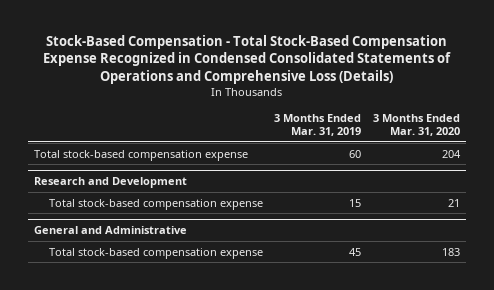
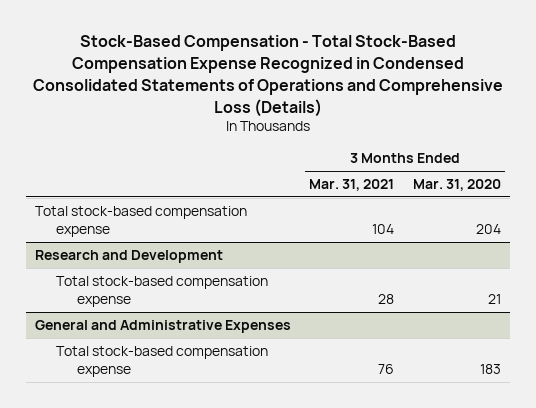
- | 3 Months Ended Mar. 31, 2019 | 3 Months Ended Mar. 31, 2020
+ | 3 Months Ended Mar. 31, 2021 | 3 Months Ended Mar. 31, 2020
- General and Administrative
+ General and Administrative Expenses

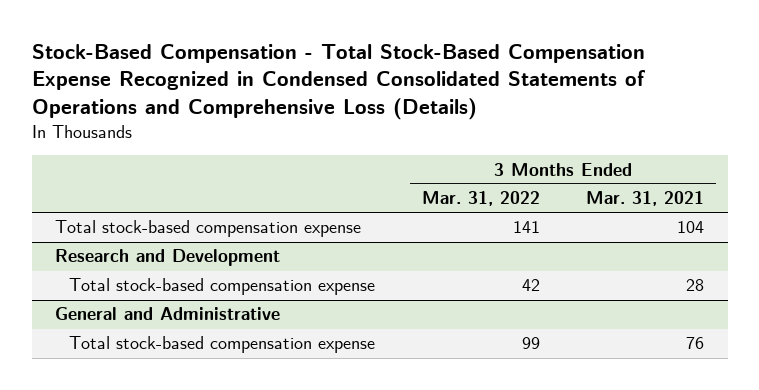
- | 3 Months Ended Mar. 31, 2021 | 3 Months Ended Mar. 31, 2020
+ | 3 Months Ended Mar. 31, 2022 | 3 Months Ended Mar. 31, 2021
- General and Administrative Expenses
+ General and Administrative

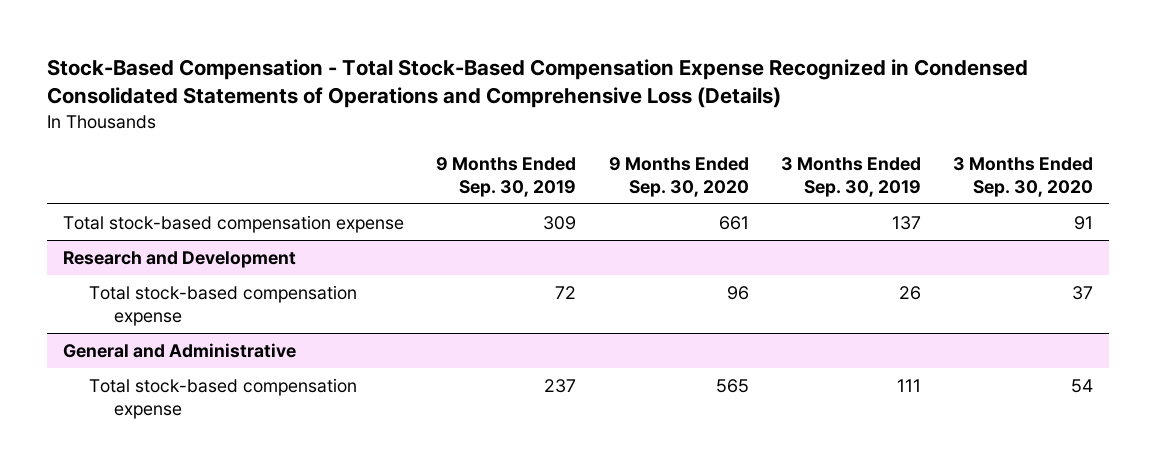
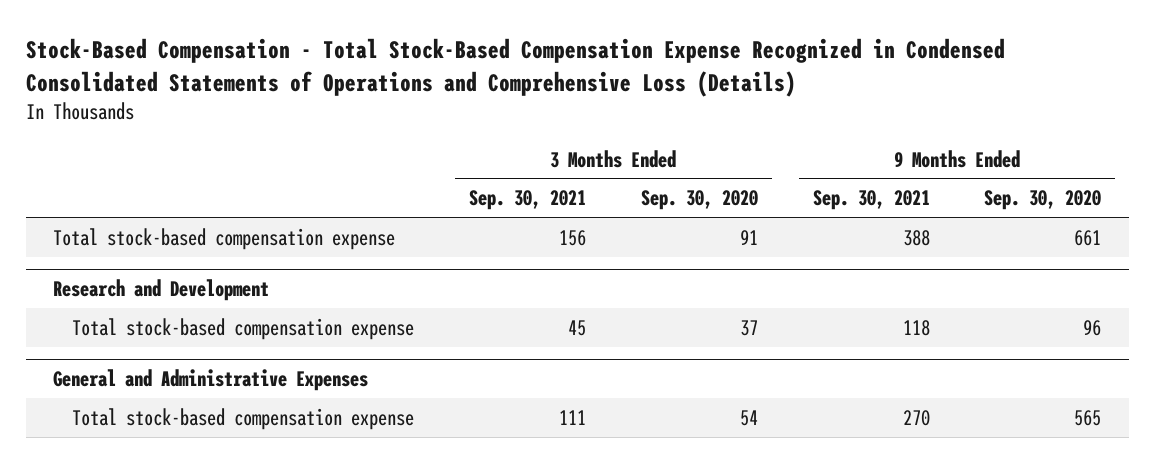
- | 9 Months Ended Sep. 30, 2019 | 9 Months Ended Sep. 30, 2020 | 3 Months Ended Sep. 30, 2019 | 3 Months Ended Sep. 30, 2020
+ | 3 Months Ended Sep. 30, 2021 | 3 Months Ended Sep. 30, 2020 | 9 Months Ended Sep. 30, 2021 | 9 Months Ended Sep. 30, 2020
- General and Administrative
+ General and Administrative Expenses

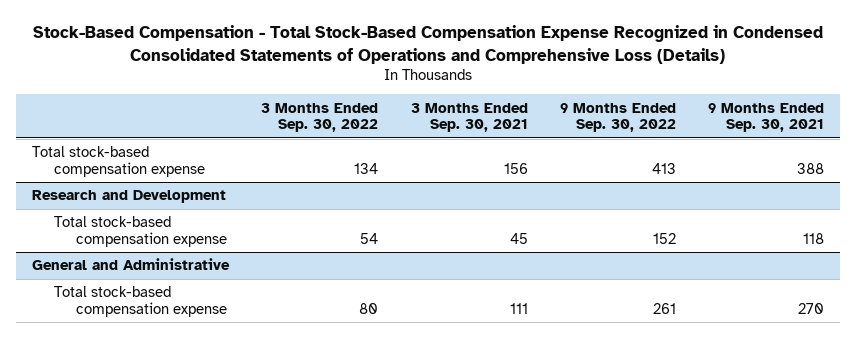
- | 3 Months Ended Sep. 30, 2021 | 3 Months Ended Sep. 30, 2020 | 9 Months Ended Sep. 30, 2021 | 9 Months Ended Sep. 30, 2020
+ | 3 Months Ended Sep. 30, 2022 | 3 Months Ended Sep. 30, 2021 | 9 Months Ended Sep. 30, 2022 | 9 Months Ended Sep. 30, 2021
- General and Administrative Expenses
+ General and Administrative

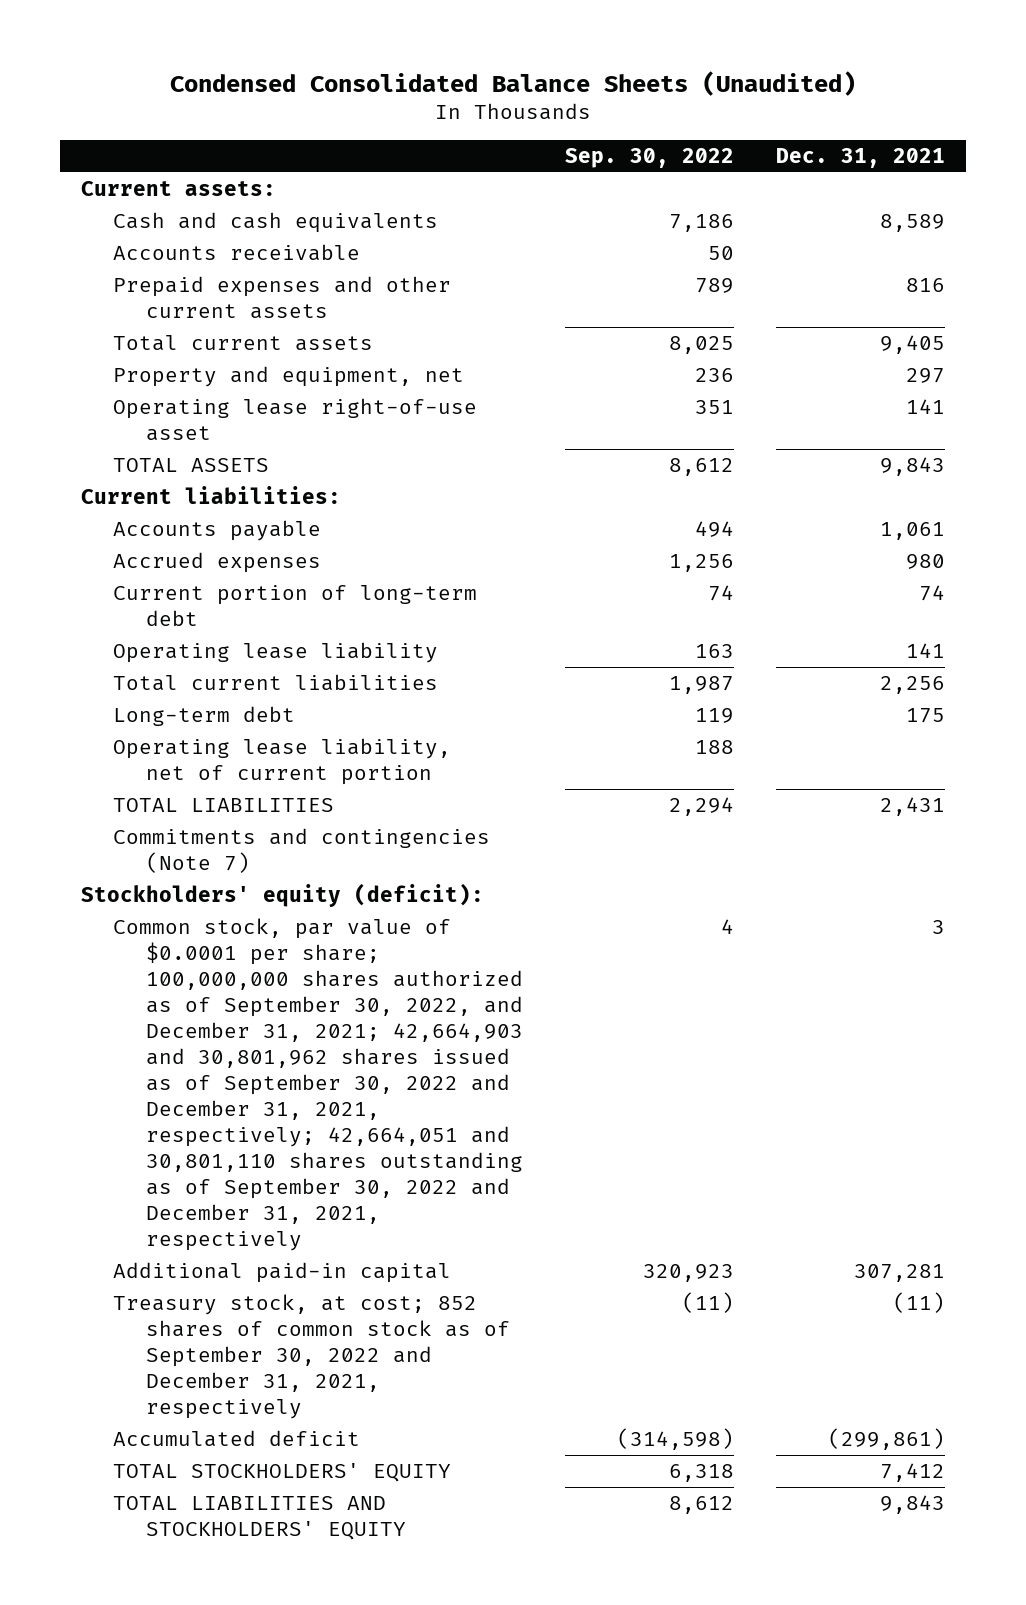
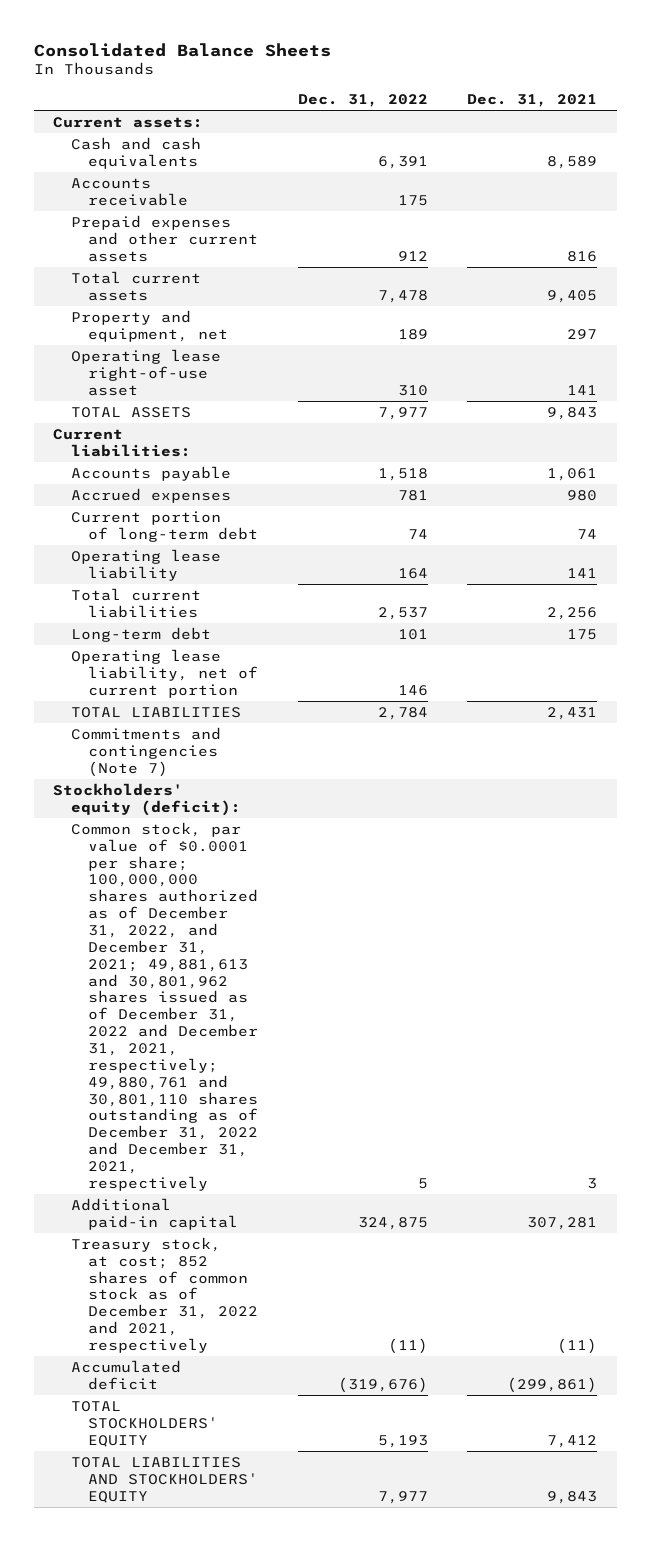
- Condensed Consolidated Balance Sheets (Unaudited)
+ Consolidated Balance Sheets
- | Sep. 30, 2022 | Dec. 31, 2021
+ | Dec. 31, 2022 | Dec. 31, 2021
- Common stock, par value of $0.0001 per share; 100,000,000 shares authorized as of September 30, 2022, and December 31, 2021; 42,664,903 and 30,801,962 shares issued as of September 30, 2022 and December 31, 2021, respectively; 42,664,051 and 30,801,110 shares outstanding as of September 30, 2022 and December 31, 2021, respectively | 4 | 3
+ Common stock, par value of $0.0001 per share; 100,000,000 shares authorized as of December 31, 2022, and December 31, 2021; 49,881,613 and 30,801,962 shares issued as of December 31, 2022 and December 31, 2021, respectively; 49,880,761 and 30,801,110 shares outstanding as of December 31, 2022 and December 31, 2021, respectively | 5 | 3
- Treasury stock, at cost; 852 shares of common stock as of September 30, 2022 and December 31, 2021, respectively | (11) | (11)
+ Treasury stock, at cost; 852 shares of common stock as of December 31, 2022 and 2021, respectively | (11) | (11)

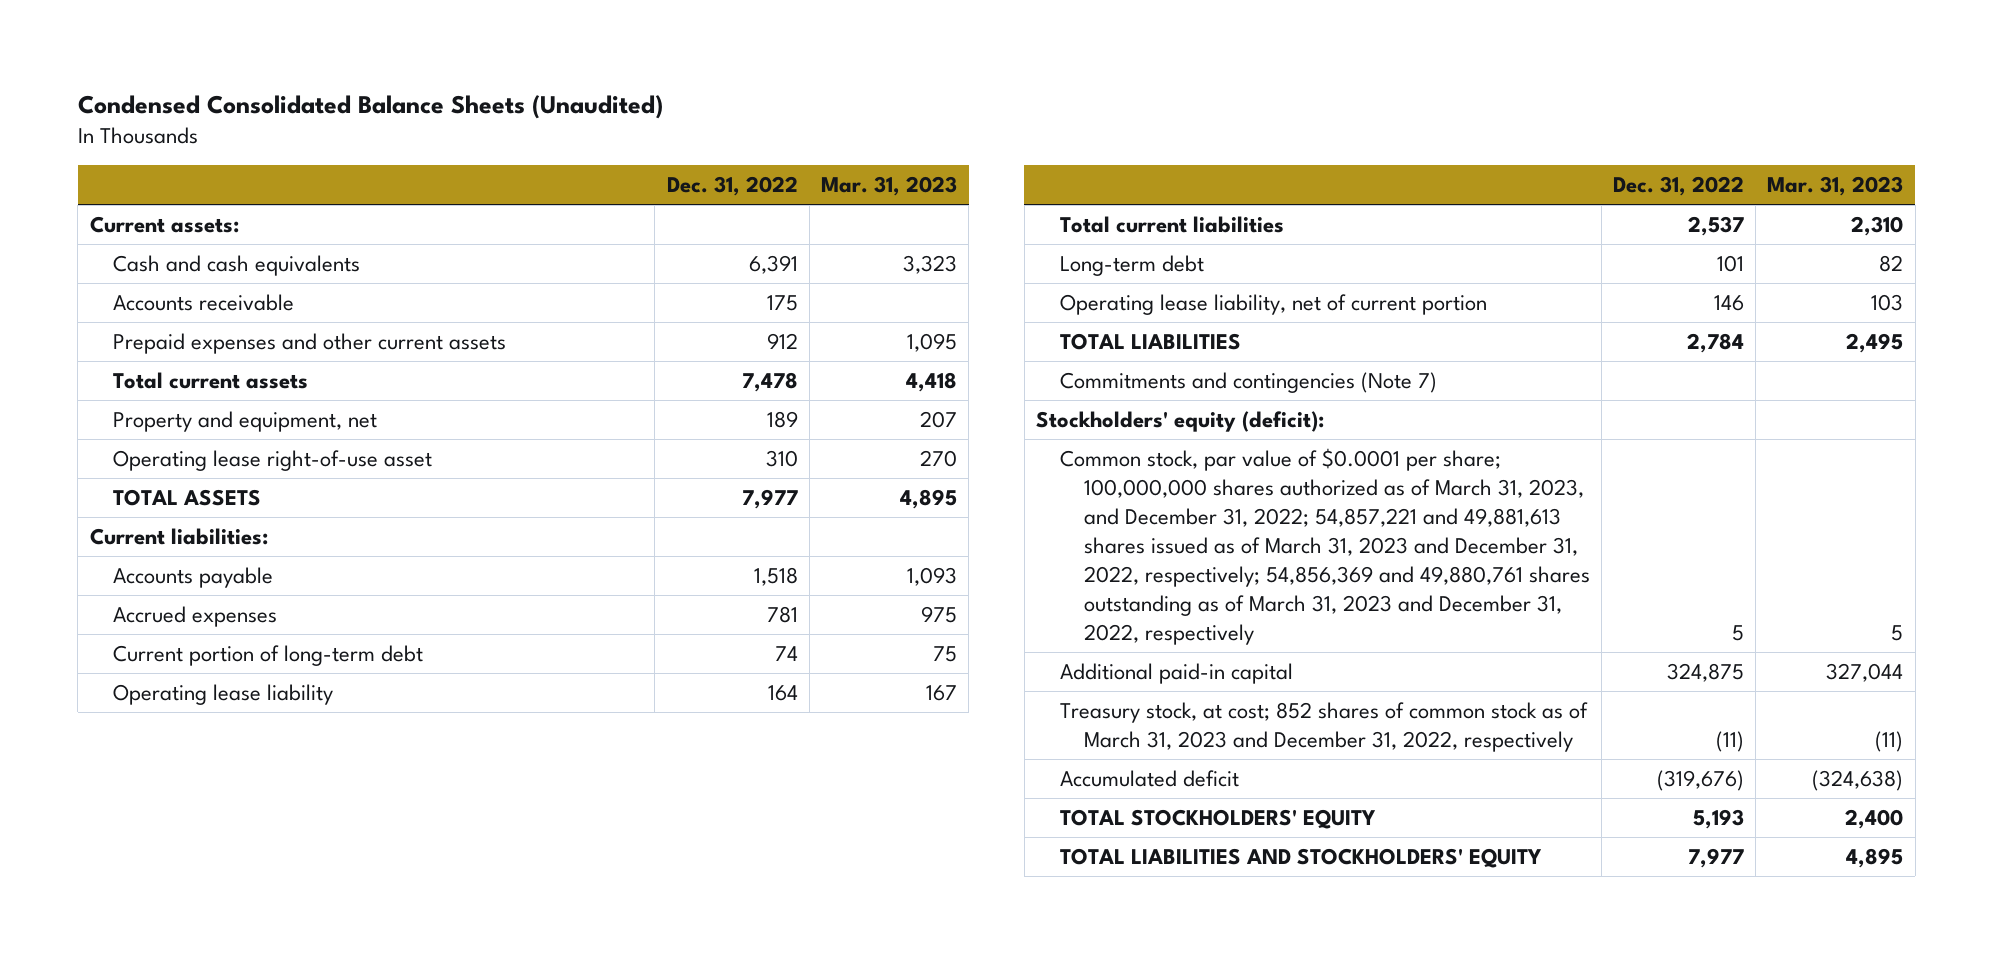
- Consolidated Balance Sheets
+ Condensed Consolidated Balance Sheets (Unaudited)
- | Dec. 31, 2022 | Dec. 31, 2021
+ | Dec. 31, 2022 | Mar. 31, 2023
- Common stock, par value of $0.0001 per share; 100,000,000 shares authorized as of December 31, 2022, and December 31, 2021; 49,881,613 and 30,801,962 shares issued as of December 31, 2022 and December 31, 2021, respectively; 49,880,761 and 30,801,110 shares outstanding as of December 31, 2022 and December 31, 2021, respectively | 5 | 3
+ Common stock, par value of $0.0001 per share; 100,000,000 shares authorized as of March 31, 2023, and December 31, 2022; 54,857,221 and 49,881,613 shares issued as of March 31, 2023 and December 31, 2022, respectively; 54,856,369 and 49,880,761 shares outstanding as of March 31, 2023 and December 31, 2022, respectively | 5 | 5
- Treasury stock, at cost; 852 shares of common stock as of December 31, 2022 and 2021, respectively | (11) | (11)
+ Treasury stock, at cost; 852 shares of common stock as of March 31, 2023 and December 31, 2022, respectively | (11) | (11)

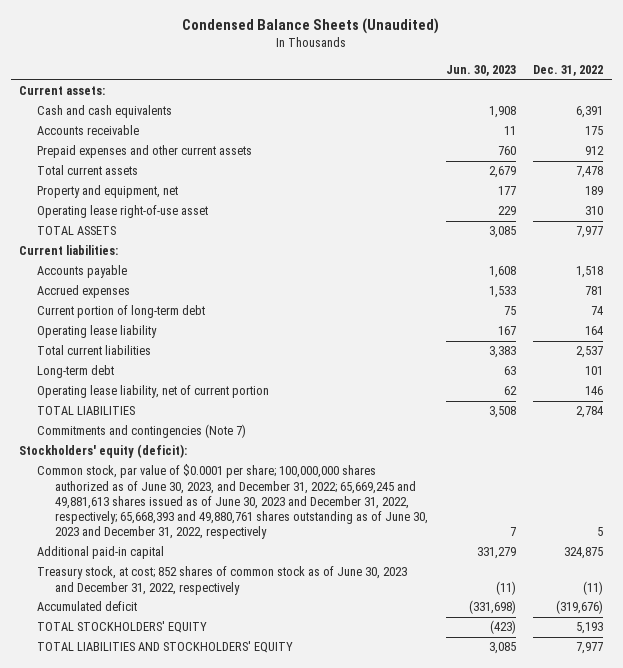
- Condensed Consolidated Balance Sheets (Unaudited)
+ Condensed Balance Sheets (Unaudited)
- | Dec. 31, 2022 | Mar. 31, 2023
+ | Jun. 30, 2023 | Dec. 31, 2022
- Common stock, par value of $0.0001 per share; 100,000,000 shares authorized as of March 31, 2023, and December 31, 2022; 54,857,221 and 49,881,613 shares issued as of March 31, 2023 and December 31, 2022, respectively; 54,856,369 and 49,880,761 shares outstanding as of March 31, 2023 and December 31, 2022, respectively | 5 | 5
+ Common stock, par value of $0.0001 per share; 100,000,000 shares authorized as of June 30, 2023, and December 31, 2022; 65,669,245 and 49,881,613 shares issued as of June 30, 2023 and December 31, 2022, respectively; 65,668,393 and 49,880,761 shares outstanding as of June 30, 2023 and December 31, 2022, respectively | 7 | 5
- Treasury stock, at cost; 852 shares of common stock as of March 31, 2023 and December 31, 2022, respectively | (11) | (11)
+ Treasury stock, at cost; 852 shares of common stock as of June 30, 2023 and December 31, 2022, respectively | (11) | (11)

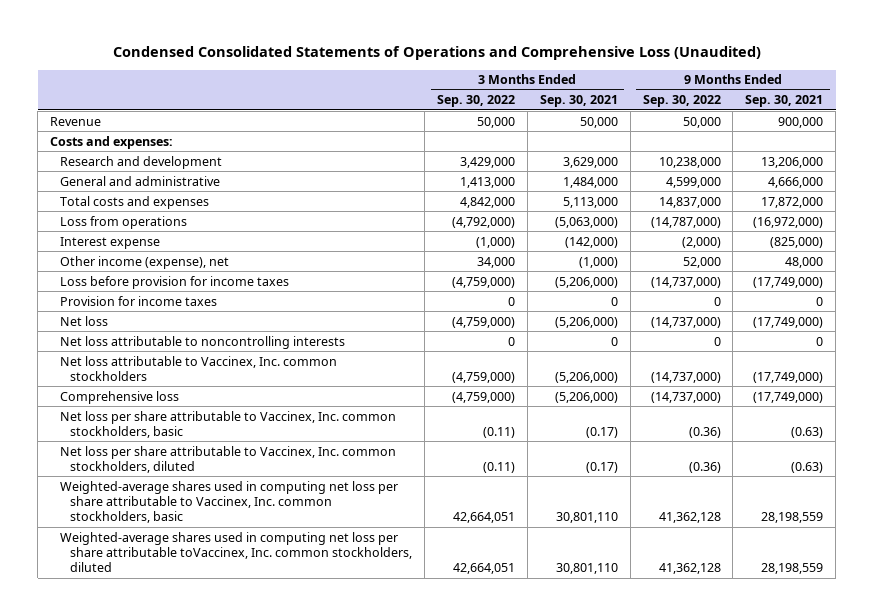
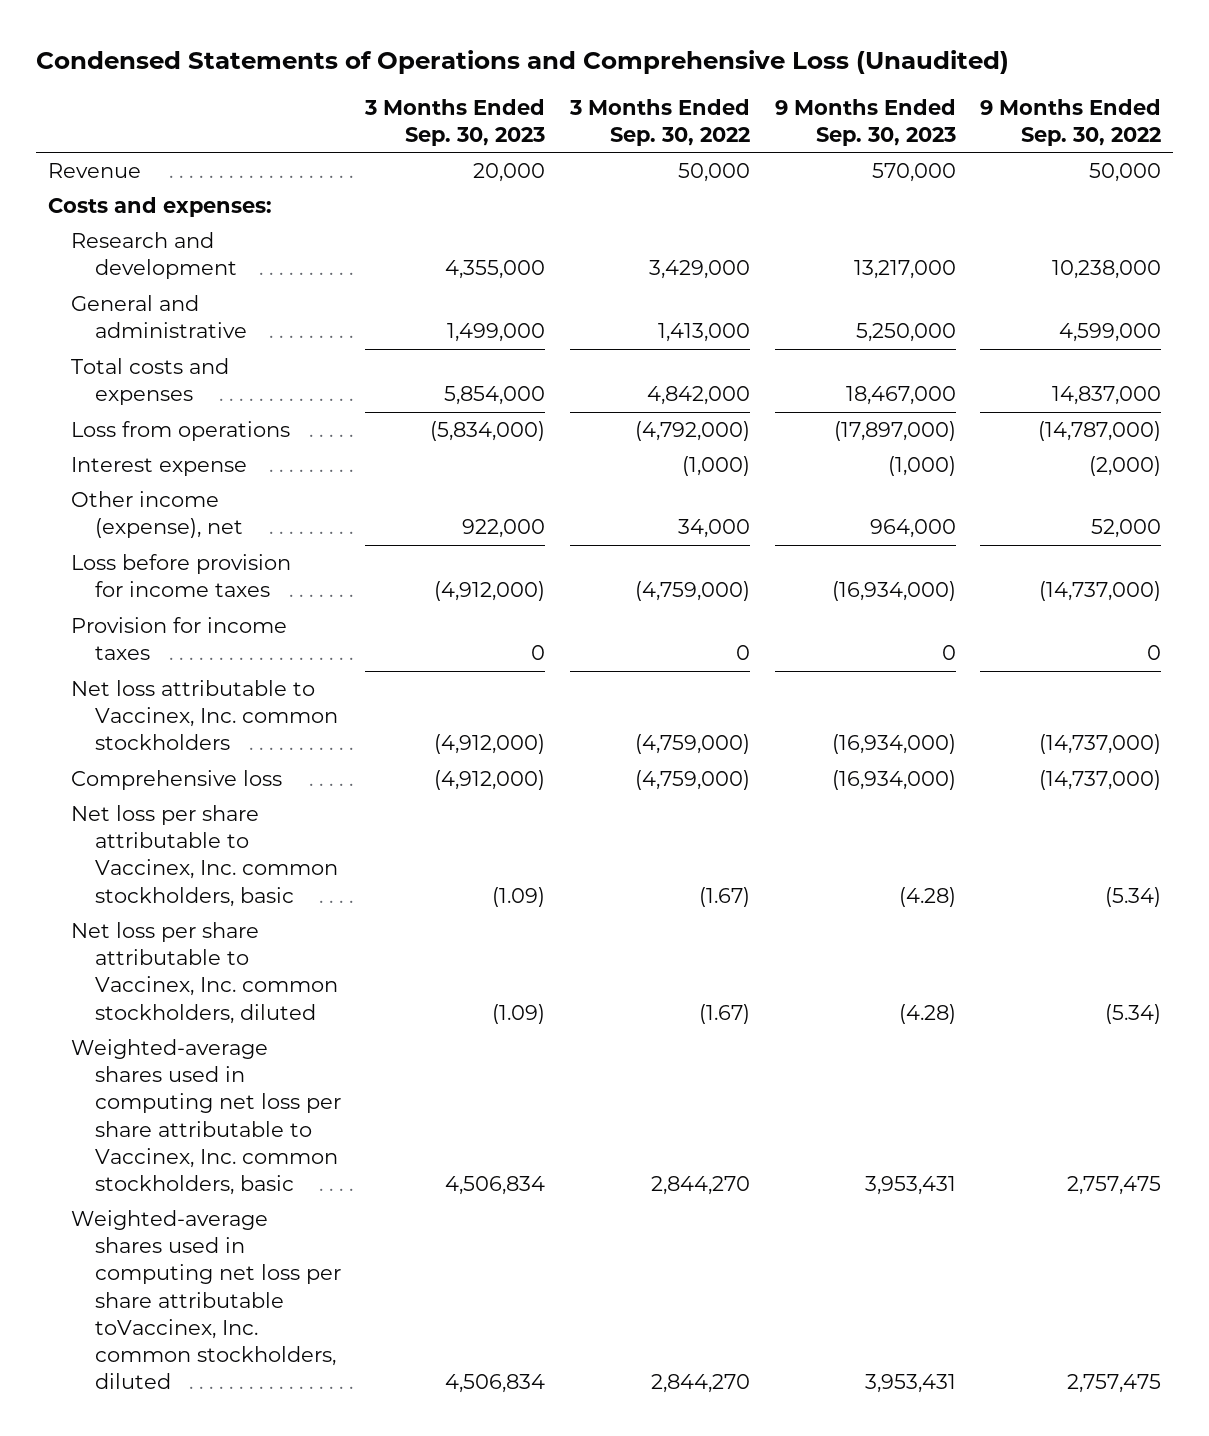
- Condensed Consolidated Statements of Operations and Comprehensive Loss (Unaudited)
+ Condensed Statements of Operations and Comprehensive Loss (Unaudited)
- | 3 Months Ended Sep. 30, 2022 | 3 Months Ended Sep. 30, 2021 | 9 Months Ended Sep. 30, 2022 | 9 Months Ended Sep. 30, 2021
+ | 3 Months Ended Sep. 30, 2023 | 3 Months Ended Sep. 30, 2022 | 9 Months Ended Sep. 30, 2023 | 9 Months Ended Sep. 30, 2022
- Net loss | (4,759,000) | (5,206,000) | (14,737,000) | (17,749,000)
- Net loss attributable to noncontrolling interests | 0 | 0 | 0 | 0
- Net loss per share attributable to Vaccinex, Inc. common stockholders, basic | (0.11) | (0.17) | (0.36) | (0.63)
- Net loss per share attributable to Vaccinex, Inc. common stockholders, diluted | (0.11) | (0.17) | (0.36) | (0.63)
- Weighted-average shares used in computing net loss per share attributable to Vaccinex, Inc. common stockholders, basic | 42,664,051 | 30,801,110 | 41,362,128 | 28,198,559
- Weighted-average shares used in computing net loss per share attributable toVaccinex, Inc. common stockholders, diluted | 42,664,051 | 30,801,110 | 41,362,128 | 28,198,559
+ Net loss per share attributable to Vaccinex, Inc. common stockholders, basic | (1.09) | (1.67) | (4.28) | (5.34)
+ Net loss per share attributable to Vaccinex, Inc. common stockholders, diluted | (1.09) | (1.67) | (4.28) | (5.34)
+ Weighted-average shares used in computing net loss per share attributable to Vaccinex, Inc. common stockholders, basic | 4,506,834 | 2,844,270 | 3,953,431 | 2,757,475
+ Weighted-average shares used in computing net loss per share attributable toVaccinex, Inc. common stockholders, diluted | 4,506,834 | 2,844,270 | 3,953,431 | 2,757,475

